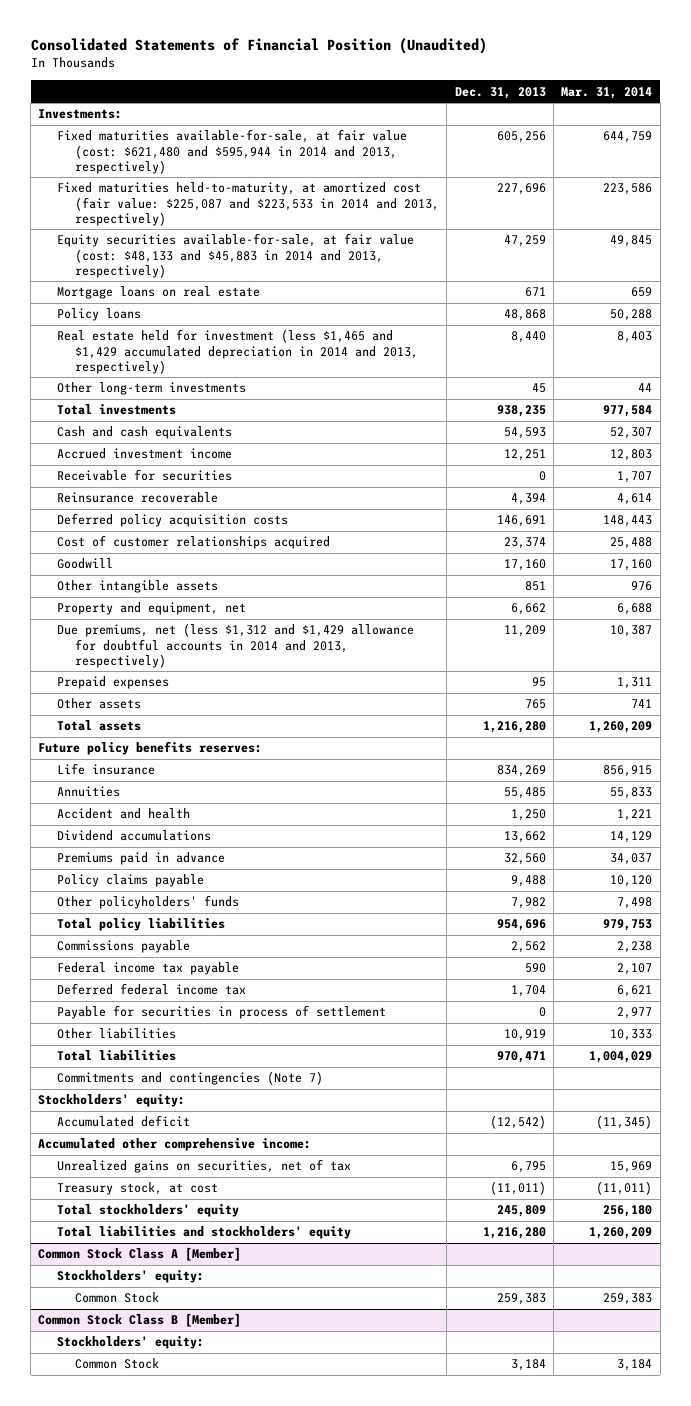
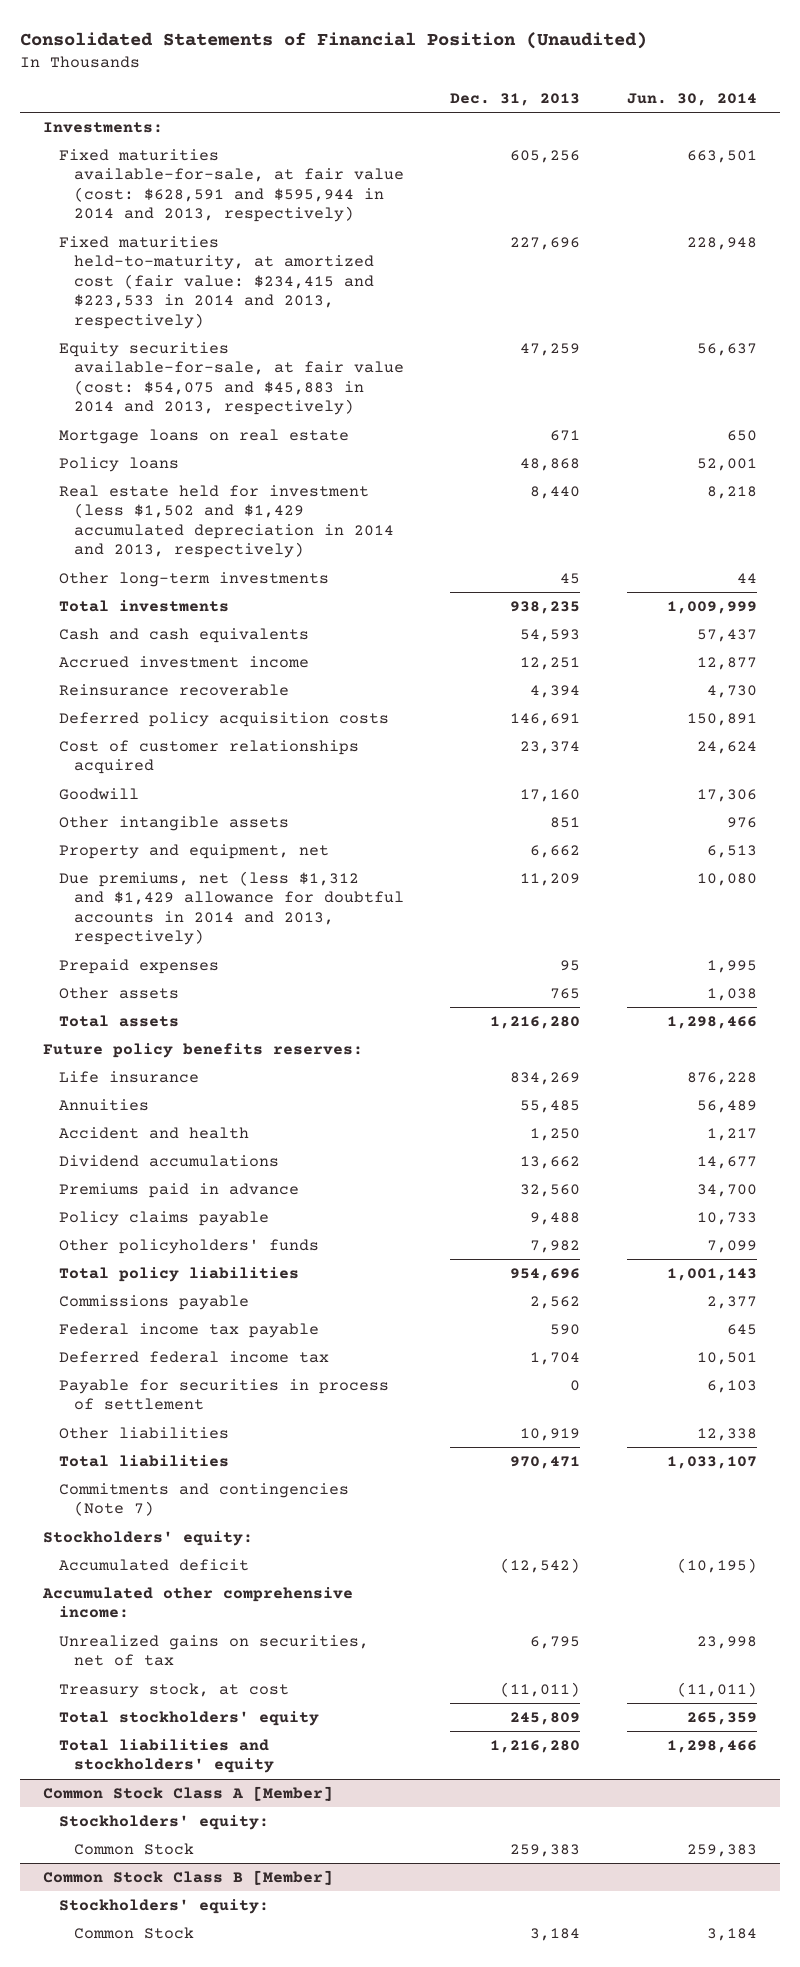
- | Dec. 31, 2013 | Mar. 31, 2014
+ | Dec. 31, 2013 | Jun. 30, 2014
- Fixed maturities available-for-sale, at fair value (cost: $621,480 and $595,944 in 2014 and 2013, respectively) | 605,256 | 644,759
- Fixed maturities held-to-maturity, at amortized cost (fair value: $225,087 and $223,533 in 2014 and 2013, respectively) | 227,696 | 223,586
- Equity securities available-for-sale, at fair value (cost: $48,133 and $45,883 in 2014 and 2013, respectively) | 47,259 | 49,845
+ Fixed maturities available-for-sale, at fair value (cost: $628,591 and $595,944 in 2014 and 2013, respectively) | 605,256 | 663,501
+ Fixed maturities held-to-maturity, at amortized cost (fair value: $234,415 and $223,533 in 2014 and 2013, respectively) | 227,696 | 228,948
+ Equity securities available-for-sale, at fair value (cost: $54,075 and $45,883 in 2014 and 2013, respectively) | 47,259 | 56,637
- Real estate held for investment (less $1,465 and $1,429 accumulated depreciation in 2014 and 2013, respectively) | 8,440 | 8,403
+ Real estate held for investment (less $1,502 and $1,429 accumulated depreciation in 2014 and 2013, respectively) | 8,440 | 8,218
- Receivable for securities | 0 | 1,707

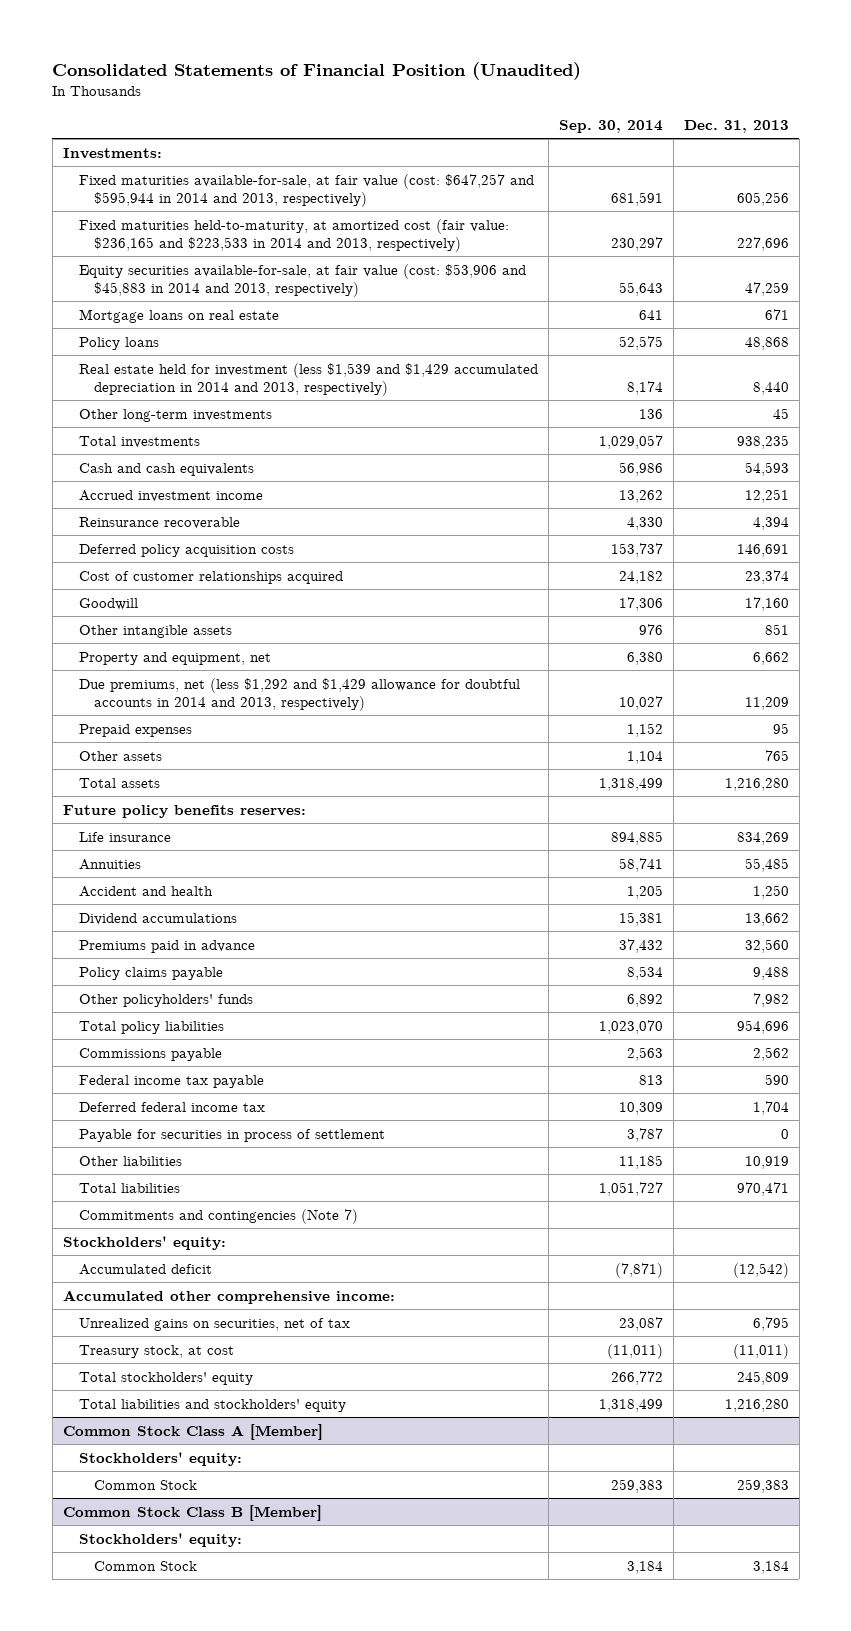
- | Dec. 31, 2013 | Jun. 30, 2014
+ | Sep. 30, 2014 | Dec. 31, 2013
- Fixed maturities available-for-sale, at fair value (cost: $628,591 and $595,944 in 2014 and 2013, respectively) | 605,256 | 663,501
- Fixed maturities held-to-maturity, at amortized cost (fair value: $234,415 and $223,533 in 2014 and 2013, respectively) | 227,696 | 228,948
- Equity securities available-for-sale, at fair value (cost: $54,075 and $45,883 in 2014 and 2013, respectively) | 47,259 | 56,637
+ Fixed maturities available-for-sale, at fair value (cost: $647,257 and $595,944 in 2014 and 2013, respectively) | 681,591 | 605,256
+ Fixed maturities held-to-maturity, at amortized cost (fair value: $236,165 and $223,533 in 2014 and 2013, respectively) | 230,297 | 227,696
+ Equity securities available-for-sale, at fair value (cost: $53,906 and $45,883 in 2014 and 2013, respectively) | 55,643 | 47,259
- Real estate held for investment (less $1,502 and $1,429 accumulated depreciation in 2014 and 2013, respectively) | 8,440 | 8,218
+ Real estate held for investment (less $1,539 and $1,429 accumulated depreciation in 2014 and 2013, respectively) | 8,174 | 8,440
- Due premiums, net (less $1,312 and $1,429 allowance for doubtful accounts in 2014 and 2013, respectively) | 11,209 | 10,080
+ Due premiums, net (less $1,292 and $1,429 allowance for doubtful accounts in 2014 and 2013, respectively) | 10,027 | 11,209

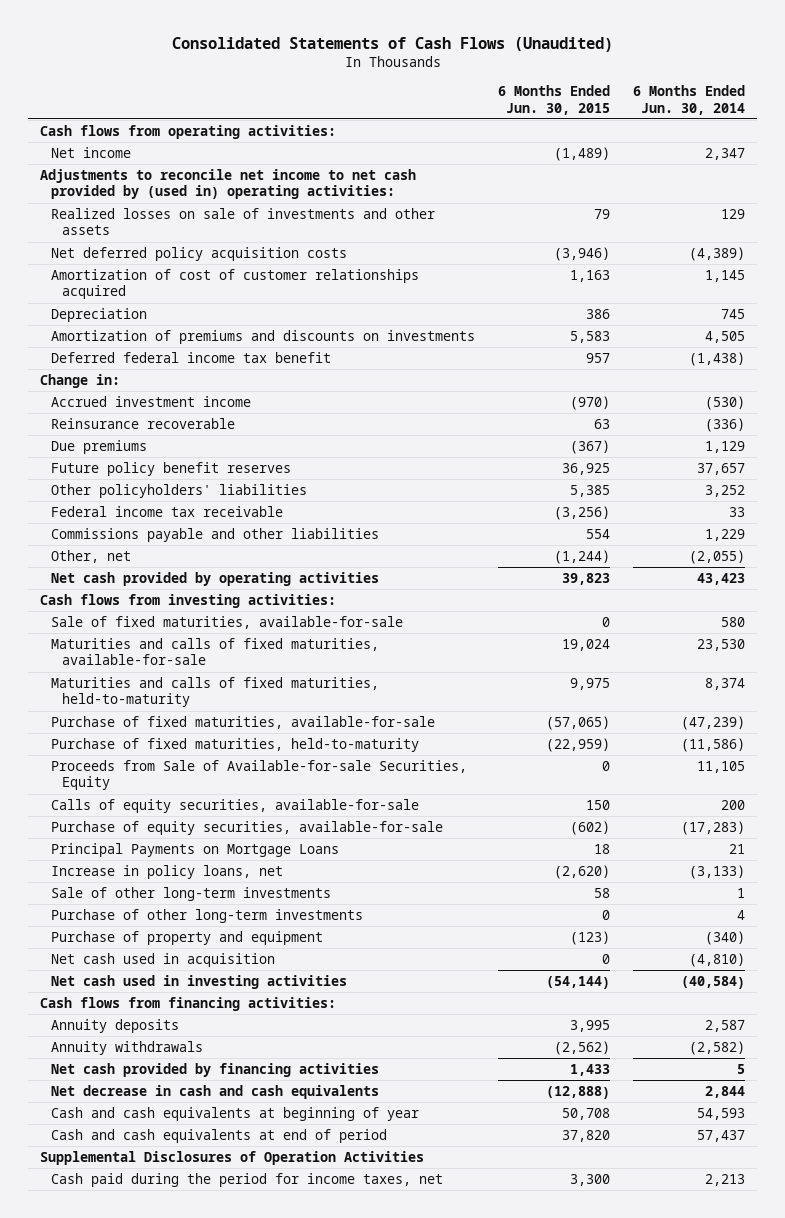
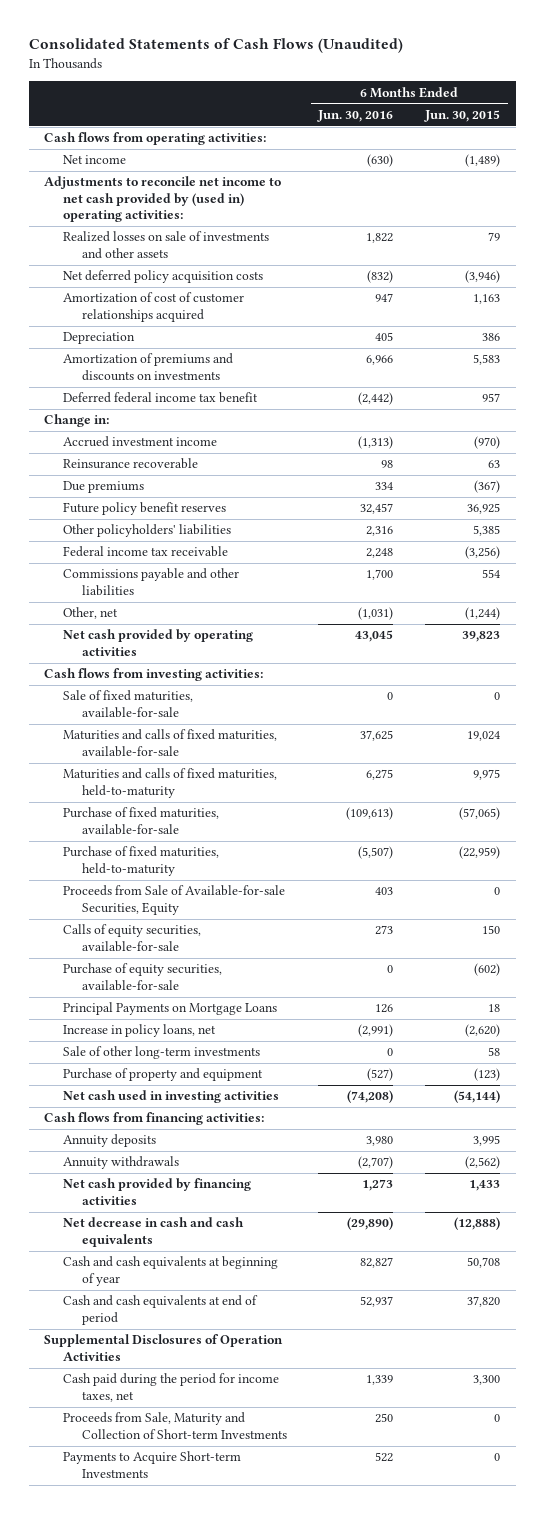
- | 6 Months Ended Jun. 30, 2015 | 6 Months Ended Jun. 30, 2014
+ | 6 Months Ended Jun. 30, 2016 | 6 Months Ended Jun. 30, 2015
- Purchase of other long-term investments | 0 | 4
- Net cash used in acquisition | 0 | (4,810)
+ Proceeds from Sale, Maturity and Collection of Short-term Investments | 250 | 0
+ Payments to Acquire Short-term Investments | 522 | 0

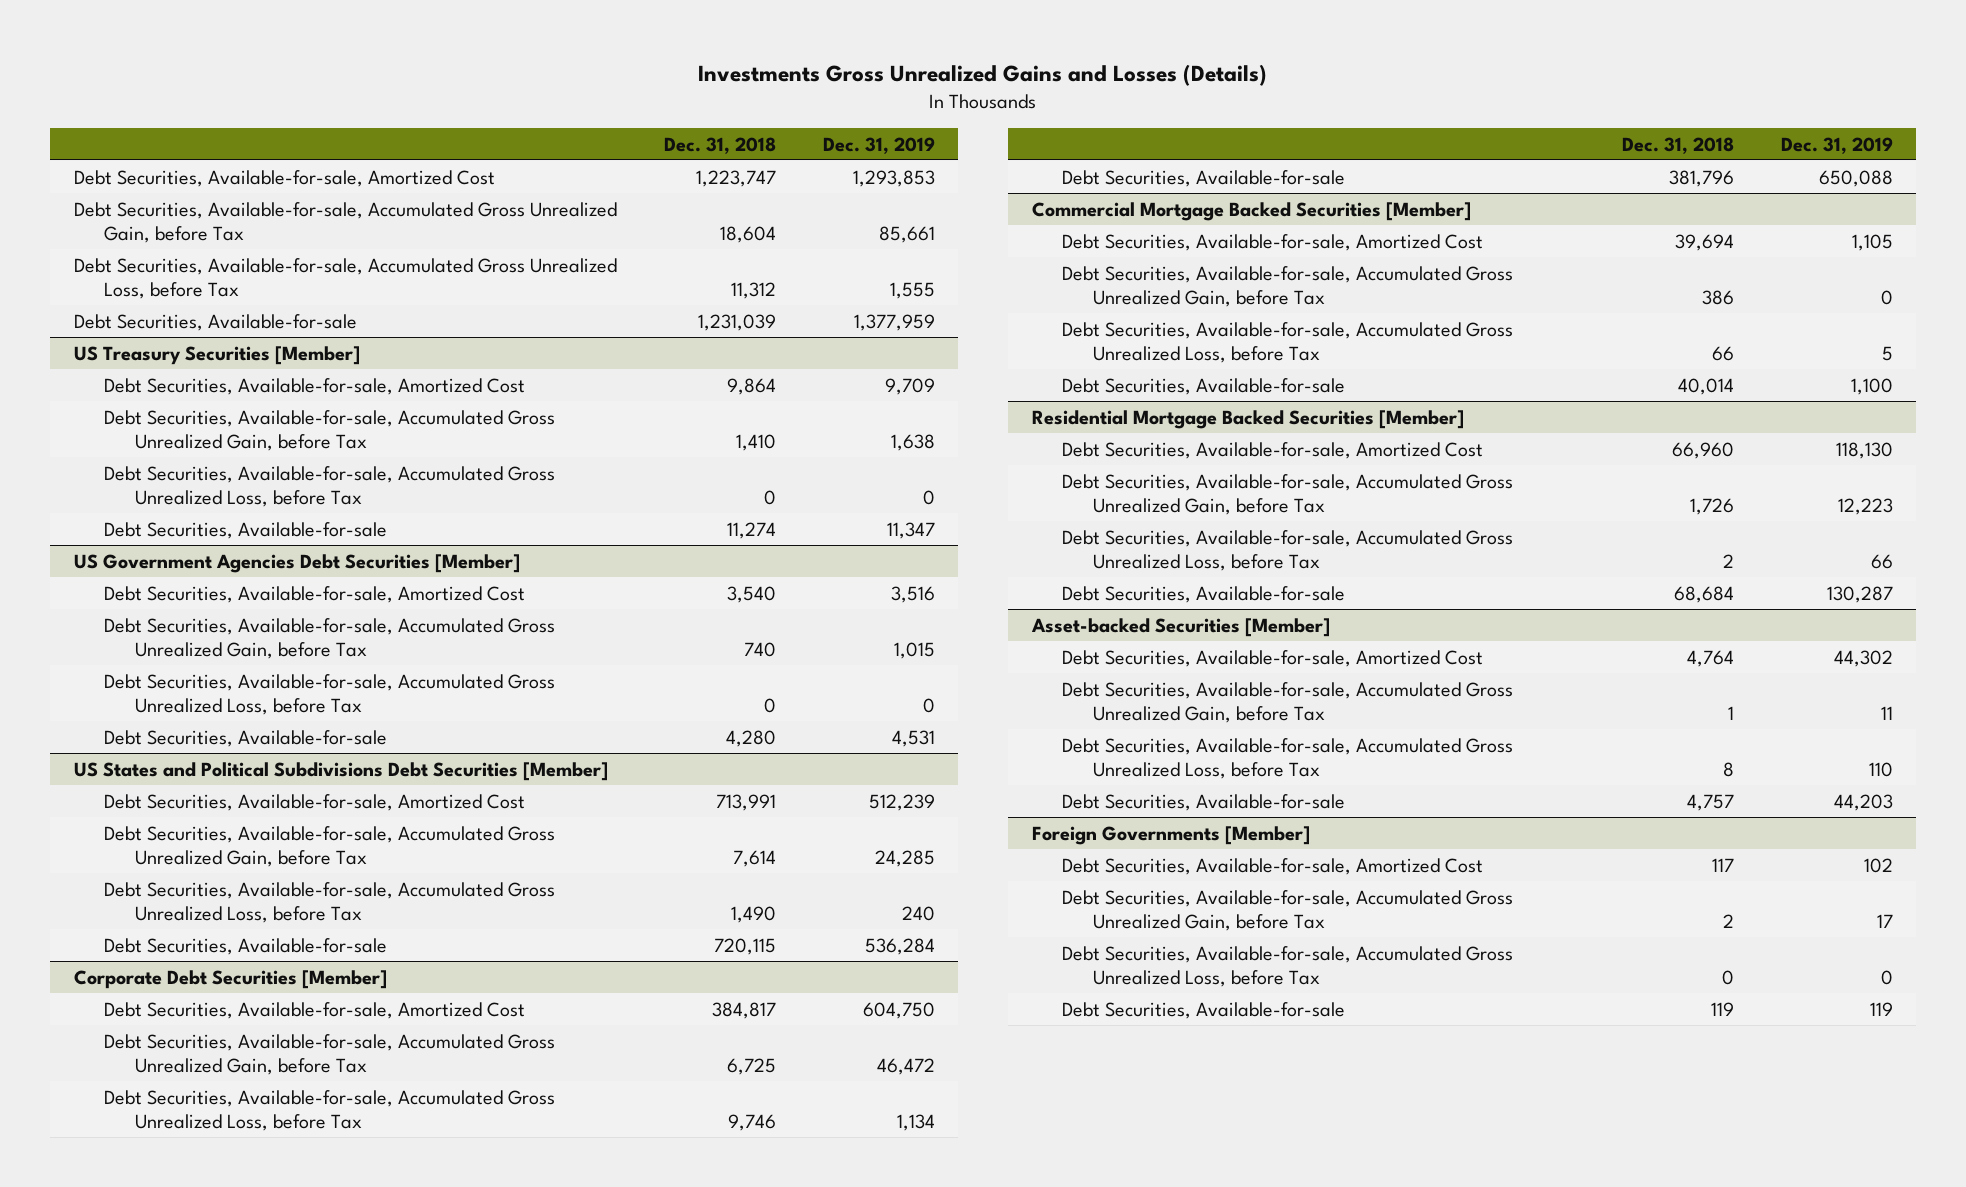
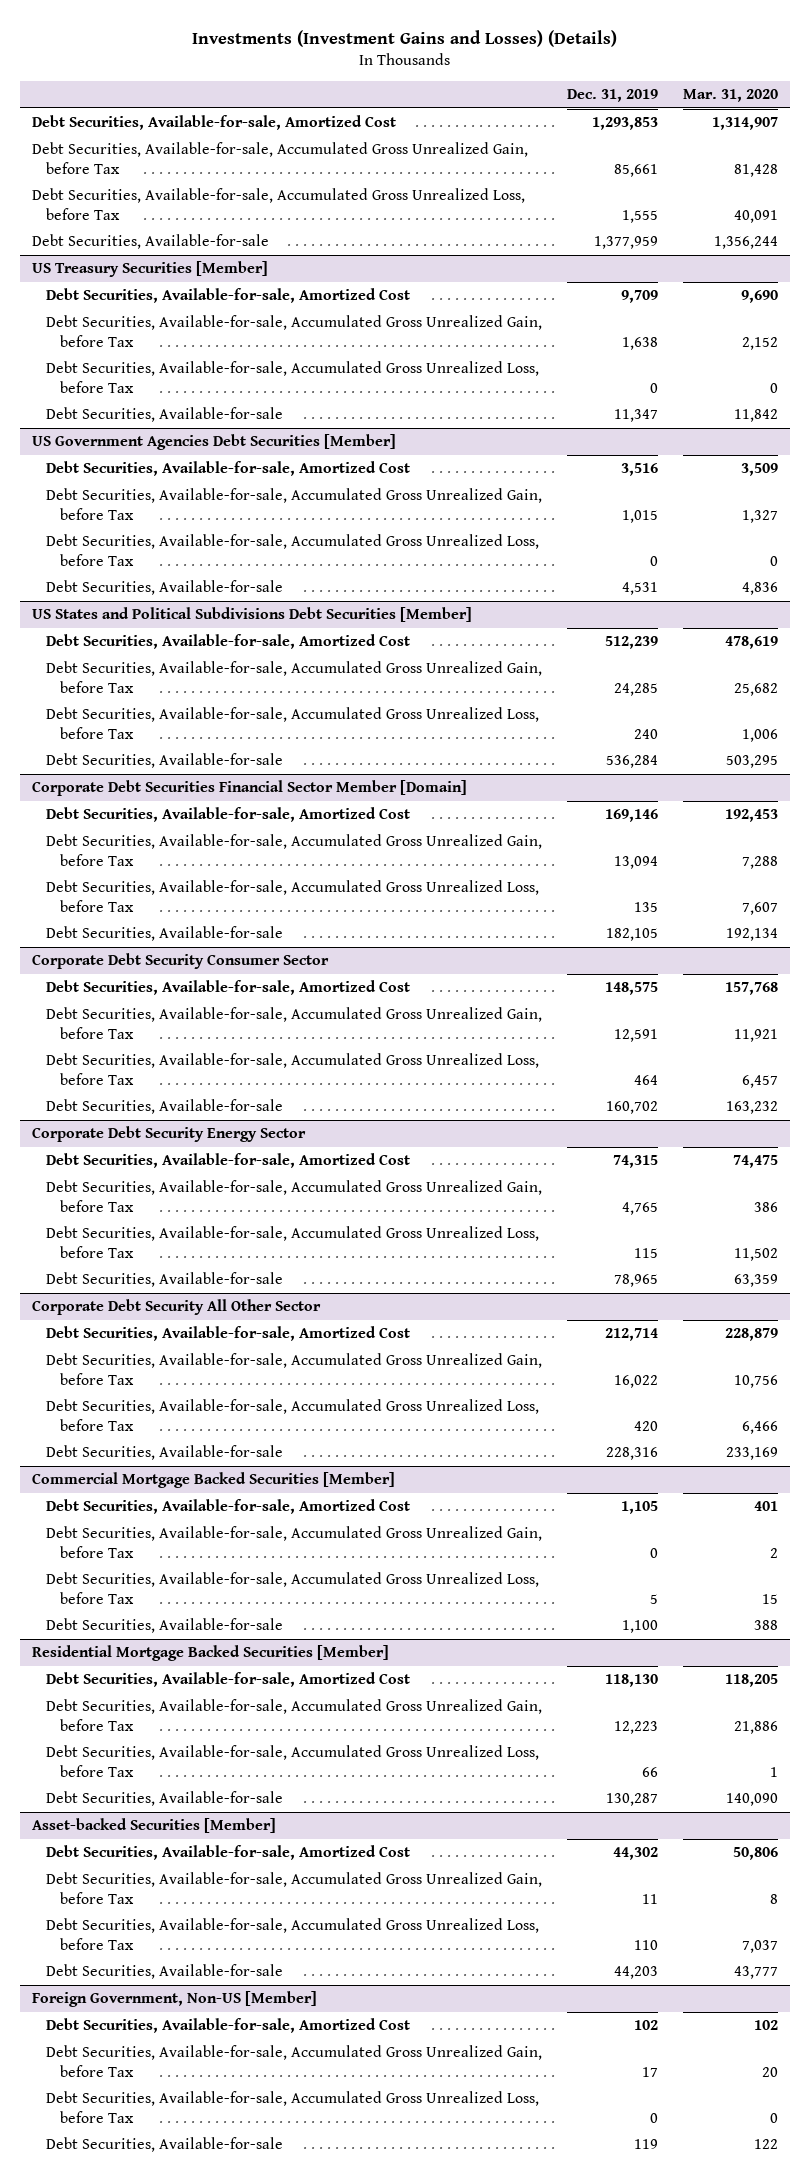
- Investments Gross Unrealized Gains and Losses (Details)
+ Investments (Investment Gains and Losses) (Details)
- | Dec. 31, 2018 | Dec. 31, 2019
+ | Dec. 31, 2019 | Mar. 31, 2020
- Corporate Debt Securities [Member]
- Debt Securities, Available-for-sale, Amortized Cost | 384,817 | 604,750
- Debt Securities, Available-for-sale, Accumulated Gross Unrealized Gain, before Tax | 6,725 | 46,472
- Debt Securities, Available-for-sale, Accumulated Gross Unrealized Loss, before Tax | 9,746 | 1,134
- Debt Securities, Available-for-sale | 381,796 | 650,088
+ Corporate Debt Securities Financial Sector Member [Domain]
+ Debt Securities, Available-for-sale, Amortized Cost | 169,146 | 192,453
+ Debt Securities, Available-for-sale, Accumulated Gross Unrealized Gain, before Tax | 13,094 | 7,288
+ Debt Securities, Available-for-sale, Accumulated Gross Unrealized Loss, before Tax | 135 | 7,607
+ Debt Securities, Available-for-sale | 182,105 | 192,134
+ Corporate Debt Security Consumer Sector
+ Debt Securities, Available-for-sale, Amortized Cost | 148,575 | 157,768
+ Debt Securities, Available-for-sale, Accumulated Gross Unrealized Gain, before Tax | 12,591 | 11,921
+ Debt Securities, Available-for-sale, Accumulated Gross Unrealized Loss, before Tax | 464 | 6,457
+ Debt Securities, Available-for-sale | 160,702 | 163,232
+ Corporate Debt Security Energy Sector
+ Debt Securities, Available-for-sale, Amortized Cost | 74,315 | 74,475
+ Debt Securities, Available-for-sale, Accumulated Gross Unrealized Gain, before Tax | 4,765 | 386
+ Debt Securities, Available-for-sale, Accumulated Gross Unrealized Loss, before Tax | 115 | 11,502
+ Debt Securities, Available-for-sale | 78,965 | 63,359
+ Corporate Debt Security All Other Sector
+ Debt Securities, Available-for-sale, Amortized Cost | 212,714 | 228,879
+ Debt Securities, Available-for-sale, Accumulated Gross Unrealized Gain, before Tax | 16,022 | 10,756
+ Debt Securities, Available-for-sale, Accumulated Gross Unrealized Loss, before Tax | 420 | 6,466
+ Debt Securities, Available-for-sale | 228,316 | 233,169
- Foreign Governments [Member]
+ Foreign Government, Non-US [Member]

